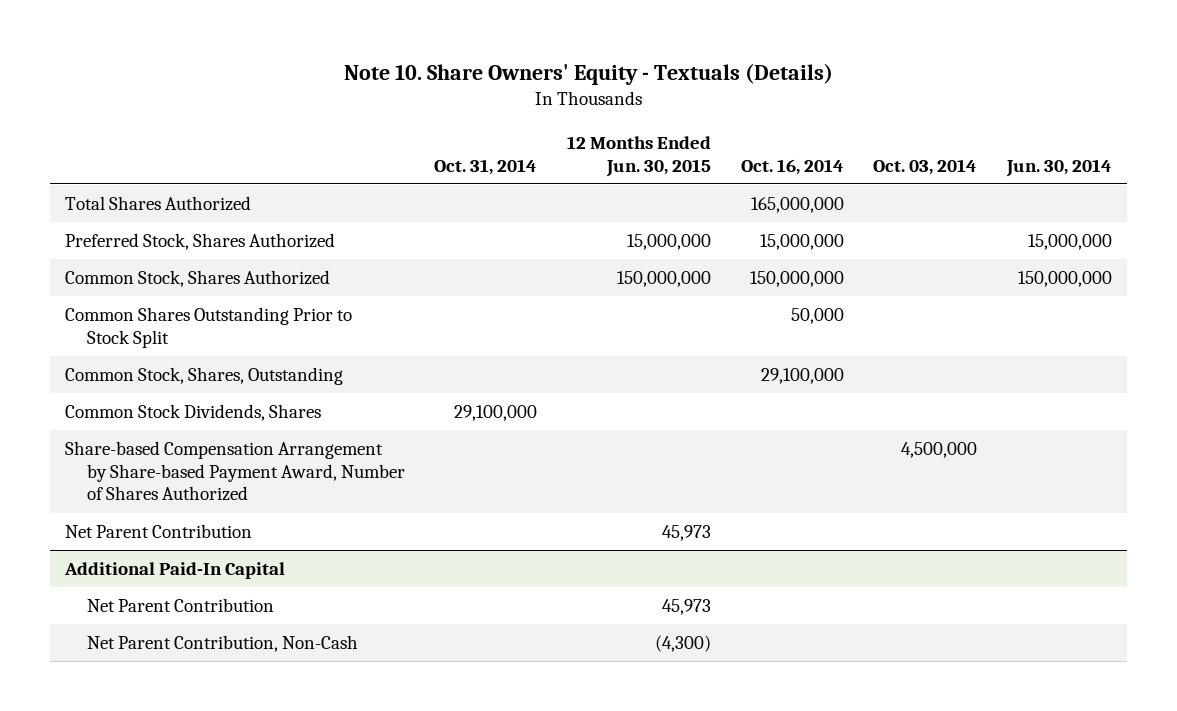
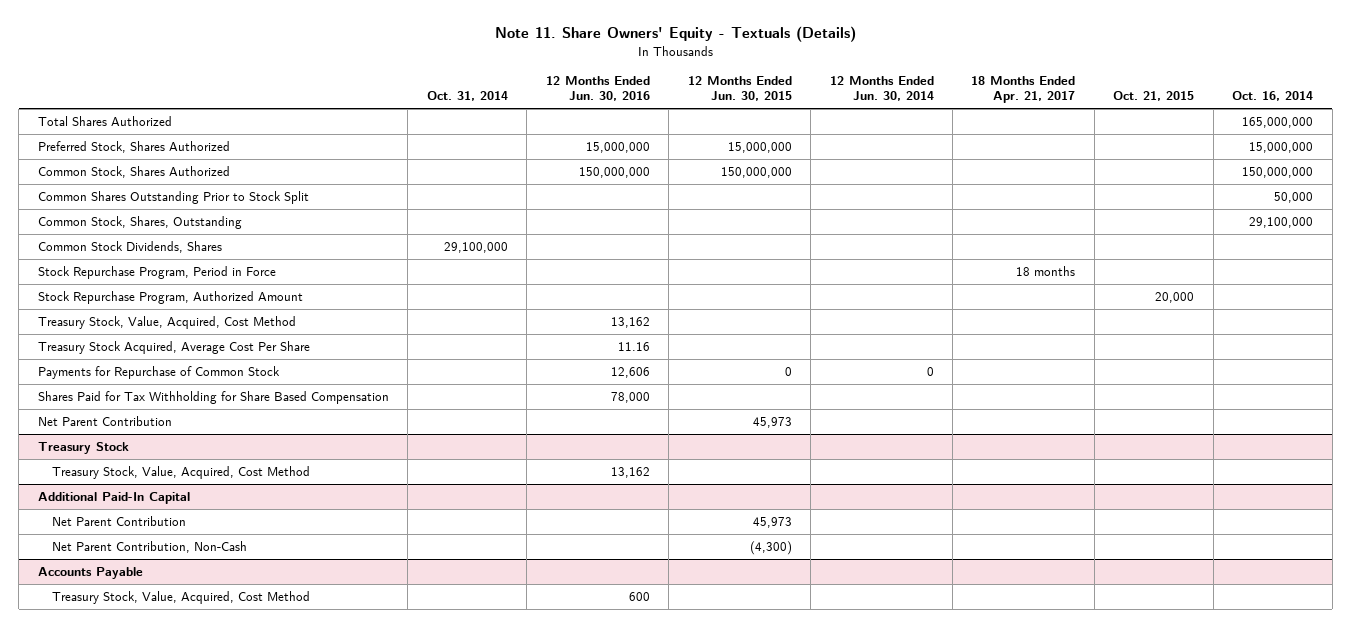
- Note 10. Share Owners' Equity - Textuals (Details)
+ Note 11. Share Owners' Equity - Textuals (Details)
- | Oct. 31, 2014 | 12 Months Ended Jun. 30, 2015 | Oct. 16, 2014 | Oct. 03, 2014 | Jun. 30, 2014
+ | Oct. 31, 2014 | 12 Months Ended Jun. 30, 2016 | 12 Months Ended Jun. 30, 2015 | 12 Months Ended Jun. 30, 2014 | 18 Months Ended Apr. 21, 2017 | Oct. 21, 2015 | Oct. 16, 2014
- Share-based Compensation Arrangement by Share-based Payment Award, Number of Shares Authorized | | | | 4,500,000 |
+ Stock Repurchase Program, Period in Force | | | | | 18 months | |
+ Stock Repurchase Program, Authorized Amount | | | | | | 20,000 |
+ Treasury Stock, Value, Acquired, Cost Method | | 13,162 | | | | |
+ Treasury Stock Acquired, Average Cost Per Share | | 11.16 | | | | |
+ Payments for Repurchase of Common Stock | | 12,606 | 0 | 0 | | |
+ Shares Paid for Tax Withholding for Share Based Compensation | | 78,000 | | | | |
+ Treasury Stock
+ Treasury Stock, Value, Acquired, Cost Method | | 13,162 | | | | |
+ Accounts Payable
+ Treasury Stock, Value, Acquired, Cost Method | | 600 | | | | |

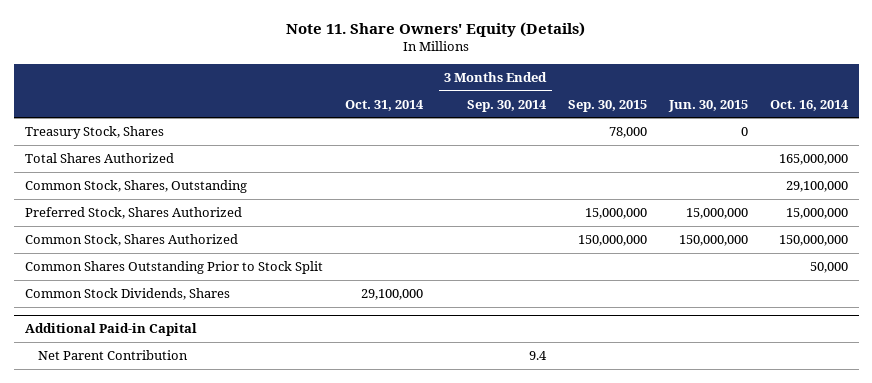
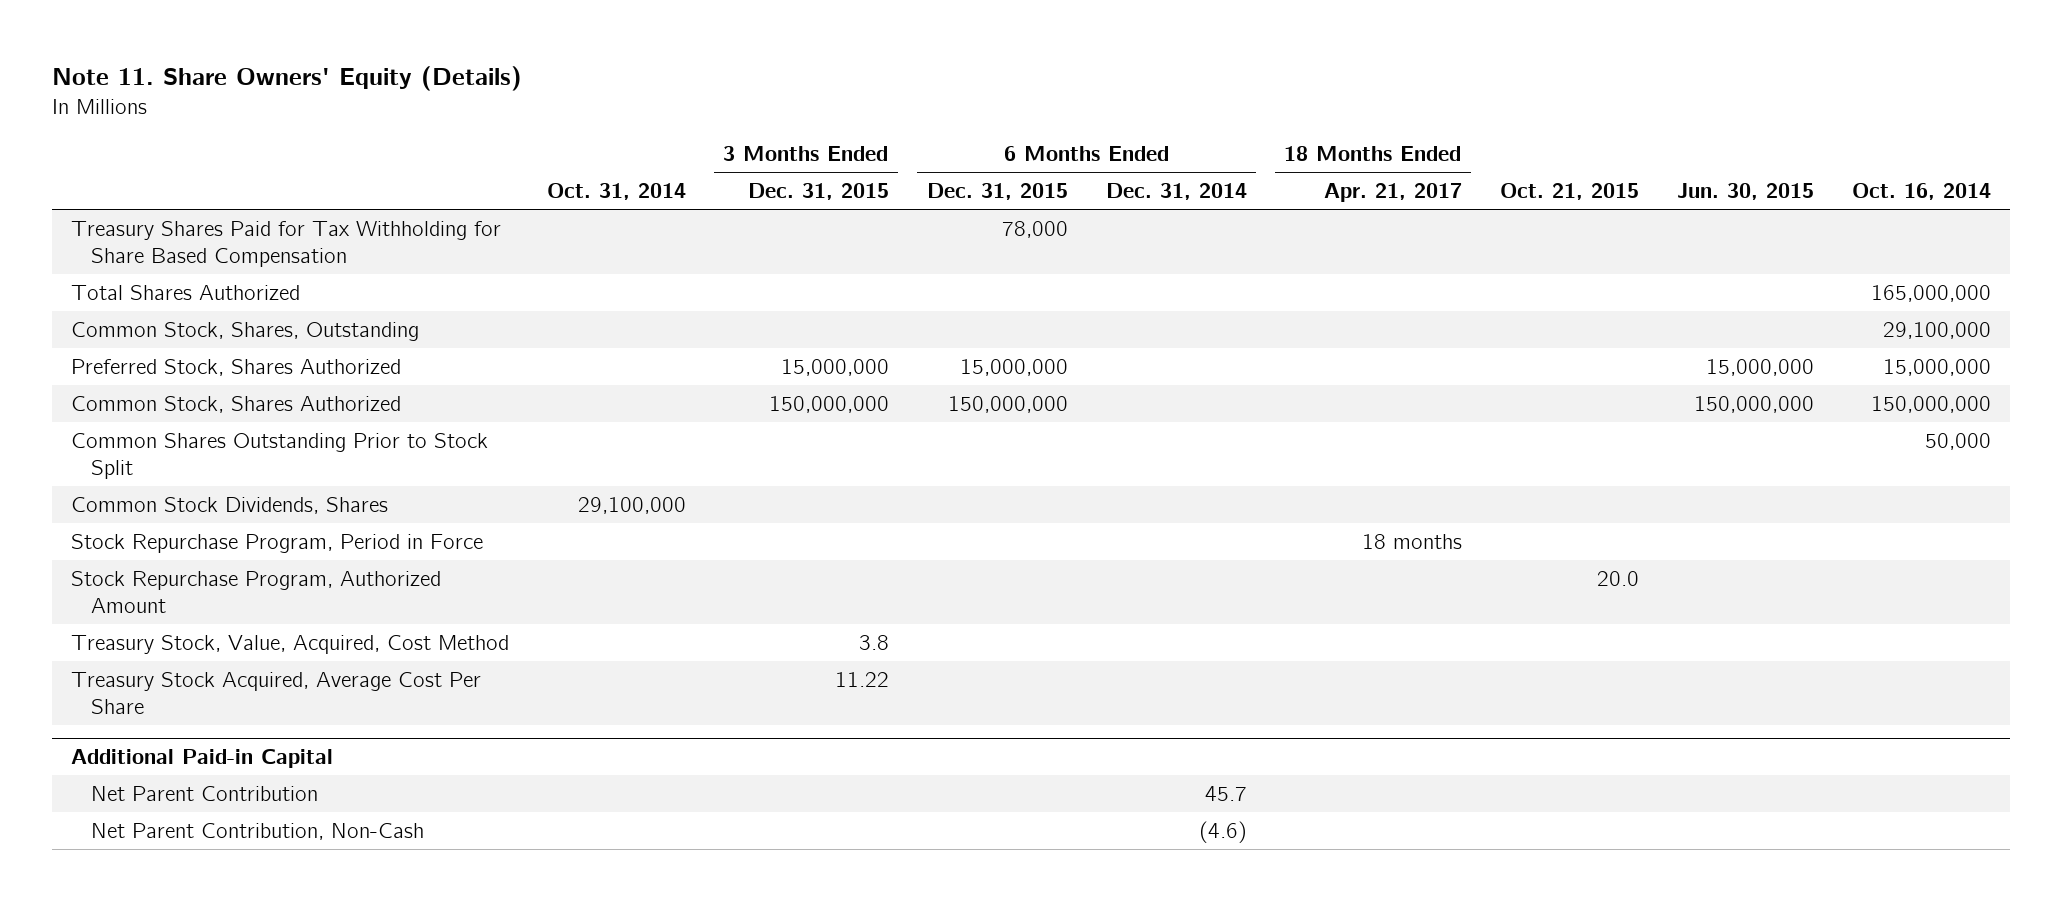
- | Oct. 31, 2014 | 3 Months Ended Sep. 30, 2014 | Sep. 30, 2015 | Jun. 30, 2015 | Oct. 16, 2014
+ | Oct. 31, 2014 | 3 Months Ended Dec. 31, 2015 | 6 Months Ended Dec. 31, 2015 | 6 Months Ended Dec. 31, 2014 | 18 Months Ended Apr. 21, 2017 | Oct. 21, 2015 | Jun. 30, 2015 | Oct. 16, 2014
- Treasury Stock, Shares | | | 78,000 | 0 |
+ Treasury Shares Paid for Tax Withholding for Share Based Compensation | | | 78,000 | | | | |
+ Stock Repurchase Program, Period in Force | | | | | 18 months | | |
+ Stock Repurchase Program, Authorized Amount | | | | | | 20.0 | |
+ Treasury Stock, Value, Acquired, Cost Method | | 3.8 | | | | | |
+ Treasury Stock Acquired, Average Cost Per Share | | 11.22 | | | | | |
@ Additional Paid-in Capital
+ Net Parent Contribution, Non-Cash | | | | (4.6) | | | |

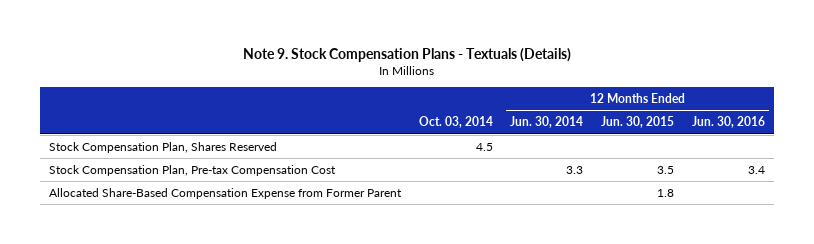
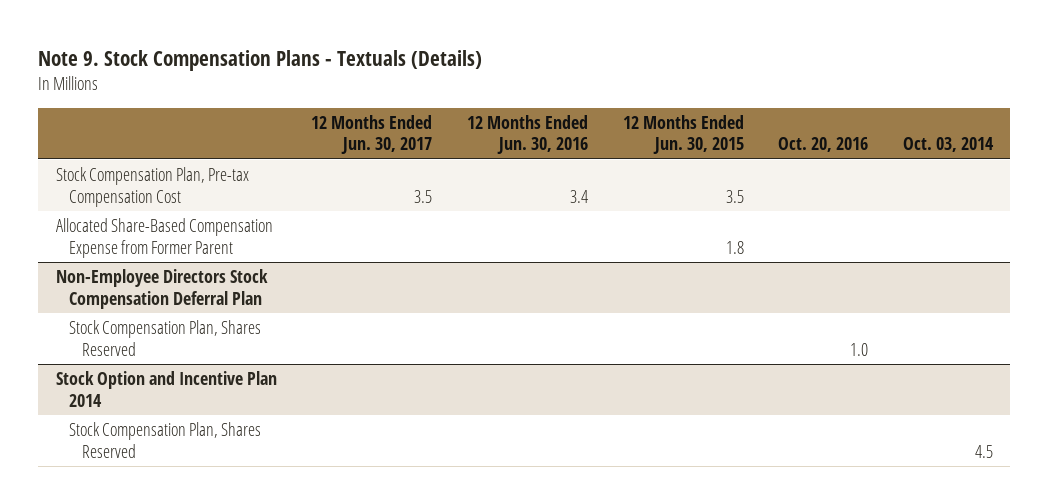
- | Oct. 03, 2014 | 12 Months Ended Jun. 30, 2014 | 12 Months Ended Jun. 30, 2015 | 12 Months Ended Jun. 30, 2016
+ | 12 Months Ended Jun. 30, 2017 | 12 Months Ended Jun. 30, 2016 | 12 Months Ended Jun. 30, 2015 | Oct. 20, 2016 | Oct. 03, 2014
- Stock Compensation Plan, Shares Reserved | 4.5 | | |
+ Non-Employee Directors Stock Compensation Deferral Plan
+ Stock Compensation Plan, Shares Reserved | | | | 1.0 |
+ Stock Option and Incentive Plan 2014
+ Stock Compensation Plan, Shares Reserved | | | | | 4.5

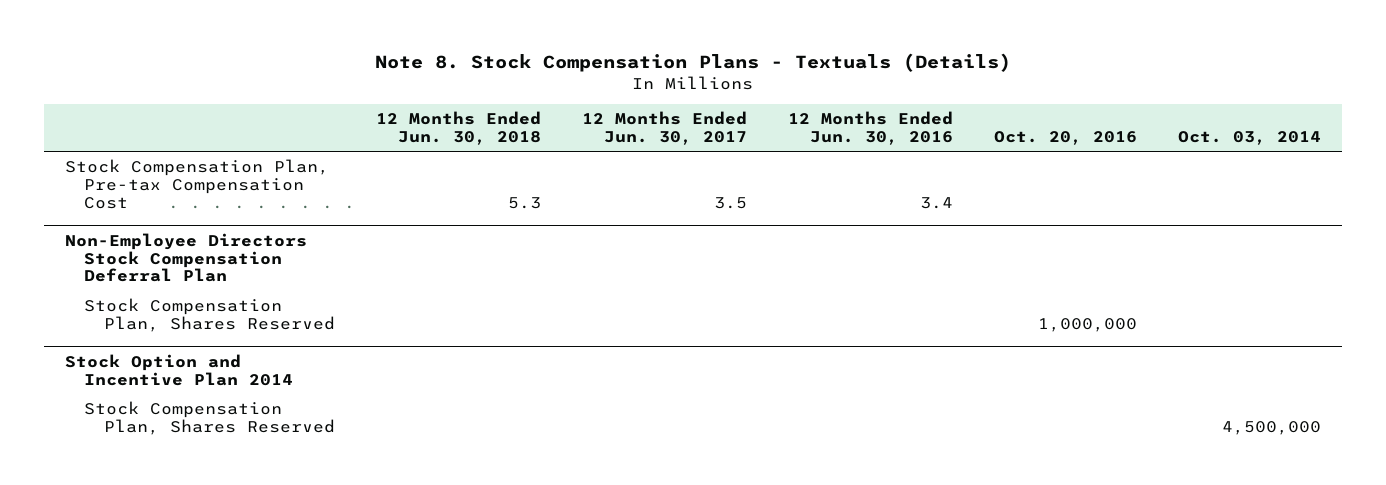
- Note 9. Stock Compensation Plans - Textuals (Details)
+ Note 8. Stock Compensation Plans - Textuals (Details)
- | 12 Months Ended Jun. 30, 2017 | 12 Months Ended Jun. 30, 2016 | 12 Months Ended Jun. 30, 2015 | Oct. 20, 2016 | Oct. 03, 2014
+ | 12 Months Ended Jun. 30, 2018 | 12 Months Ended Jun. 30, 2017 | 12 Months Ended Jun. 30, 2016 | Oct. 20, 2016 | Oct. 03, 2014
- Allocated Share-Based Compensation Expense from Former Parent | | | 1.8 | |
@ Non-Employee Directors Stock Compensation Deferral Plan
- Stock Compensation Plan, Shares Reserved | | | | 1.0 |
+ Stock Compensation Plan, Shares Reserved | | | | 1,000,000 |
@ Stock Option and Incentive Plan 2014
- Stock Compensation Plan, Shares Reserved | | | | | 4.5
+ Stock Compensation Plan, Shares Reserved | | | | | 4,500,000

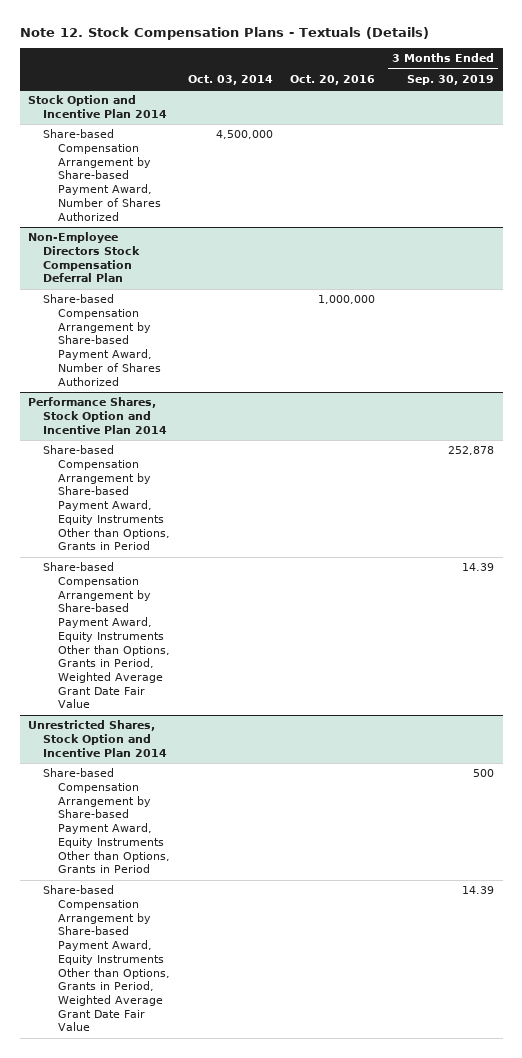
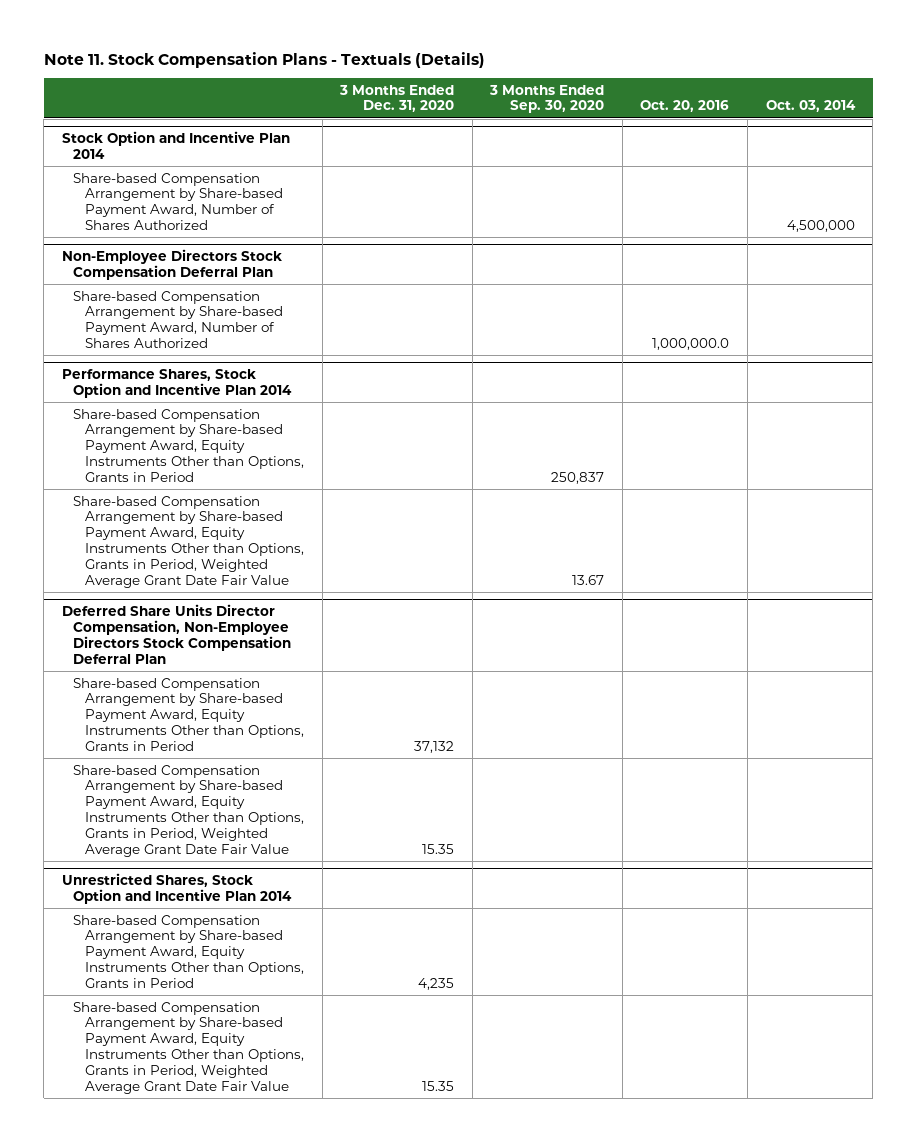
- Note 12. Stock Compensation Plans - Textuals (Details)
+ Note 11. Stock Compensation Plans - Textuals (Details)
- | Oct. 03, 2014 | Oct. 20, 2016 | 3 Months Ended Sep. 30, 2019
+ | 3 Months Ended Dec. 31, 2020 | 3 Months Ended Sep. 30, 2020 | Oct. 20, 2016 | Oct. 03, 2014
@ Non-Employee Directors Stock Compensation Deferral Plan
- Share-based Compensation Arrangement by Share-based Payment Award, Number of Shares Authorized | | 1,000,000 |
+ Share-based Compensation Arrangement by Share-based Payment Award, Number of Shares Authorized | | | 1,000,000.0 |
+ Deferred Share Units Director Compensation, Non-Employee Directors Stock Compensation Deferral Plan
+ Share-based Compensation Arrangement by Share-based Payment Award, Equity Instruments Other than Options, Grants in Period | 37,132 | | |
+ Share-based Compensation Arrangement by Share-based Payment Award, Equity Instruments Other than Options, Grants in Period, Weighted Average Grant Date Fair Value | 15.35 | | |

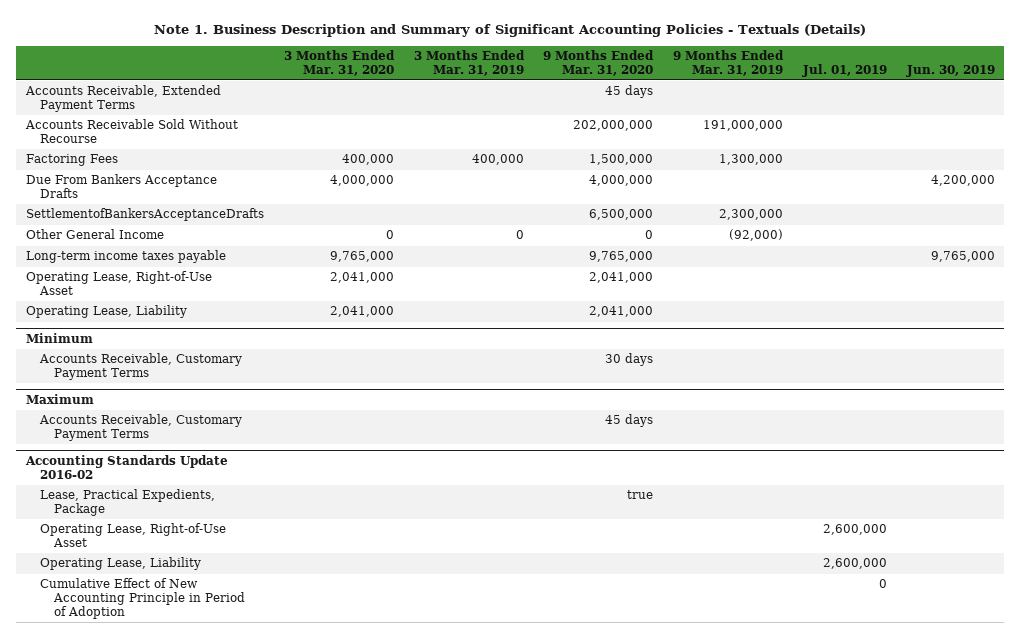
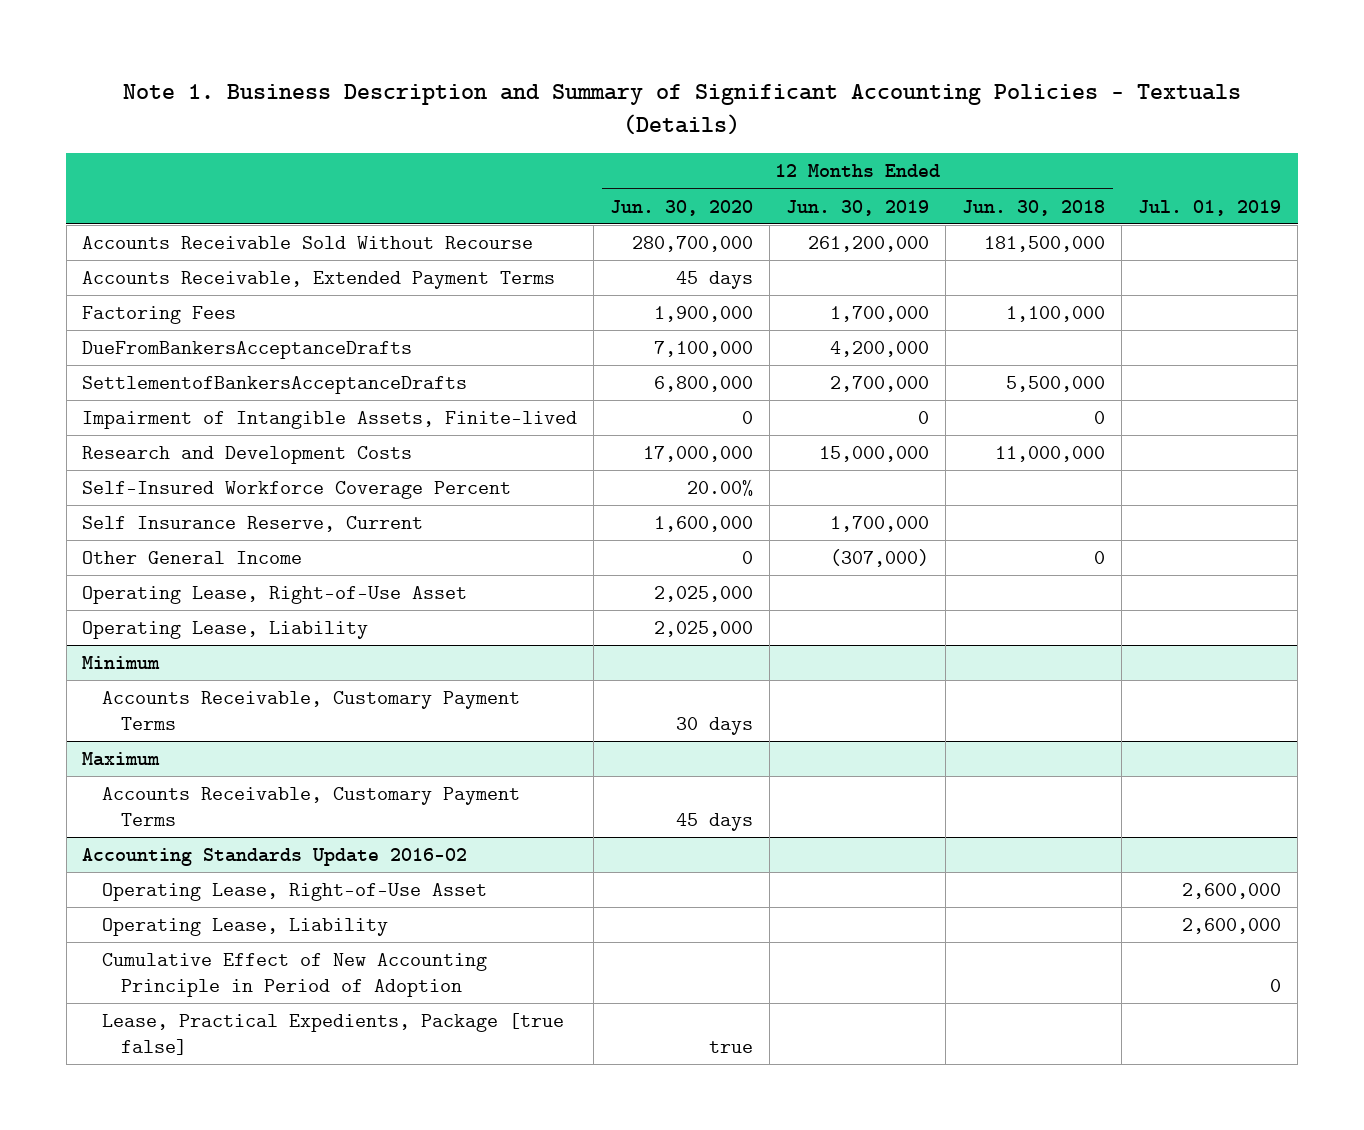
- | 3 Months Ended Mar. 31, 2020 | 3 Months Ended Mar. 31, 2019 | 9 Months Ended Mar. 31, 2020 | 9 Months Ended Mar. 31, 2019 | Jul. 01, 2019 | Jun. 30, 2019
+ | 12 Months Ended Jun. 30, 2020 | 12 Months Ended Jun. 30, 2019 | 12 Months Ended Jun. 30, 2018 | Jul. 01, 2019
moved down: Accounts Receivable, Extended Payment Terms | 45 days | | |
- Due From Bankers Acceptance Drafts | 4,000,000 | | 4,000,000 | | | 4,200,000
+ DueFromBankersAcceptanceDrafts | 7,100,000 | 4,200,000 | |
+ Impairment of Intangible Assets, Finite-lived | 0 | 0 | 0 |
+ Research and Development Costs | 17,000,000 | 15,000,000 | 11,000,000 |
+ Self-Insured Workforce Coverage Percent | 20.00% | | |
+ Self Insurance Reserve, Current | 1,600,000 | 1,700,000 | |
- Long-term income taxes payable | 9,765,000 | | 9,765,000 | | | 9,765,000
@ Accounting Standards Update 2016-02
- Lease, Practical Expedients, Package | | | true | | |
+ Lease, Practical Expedients, Package [true false] | true | | |

